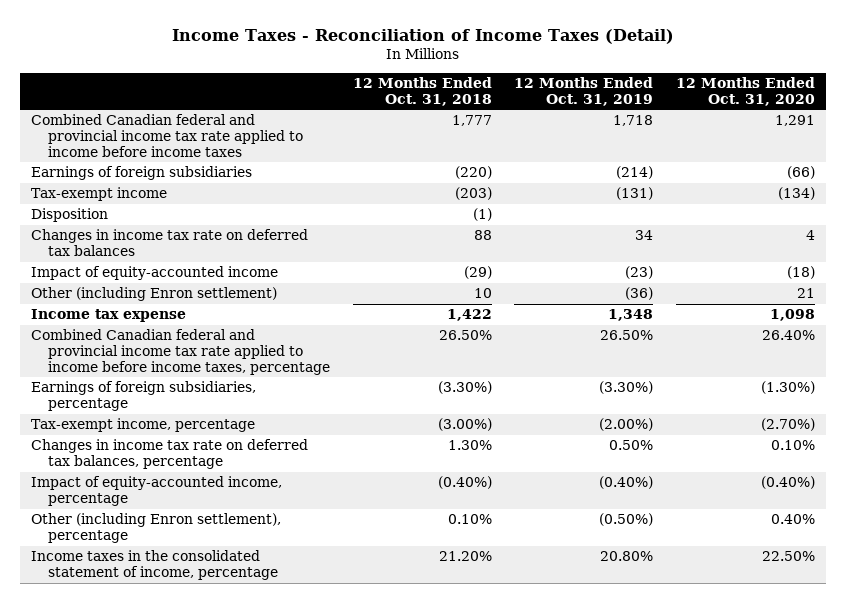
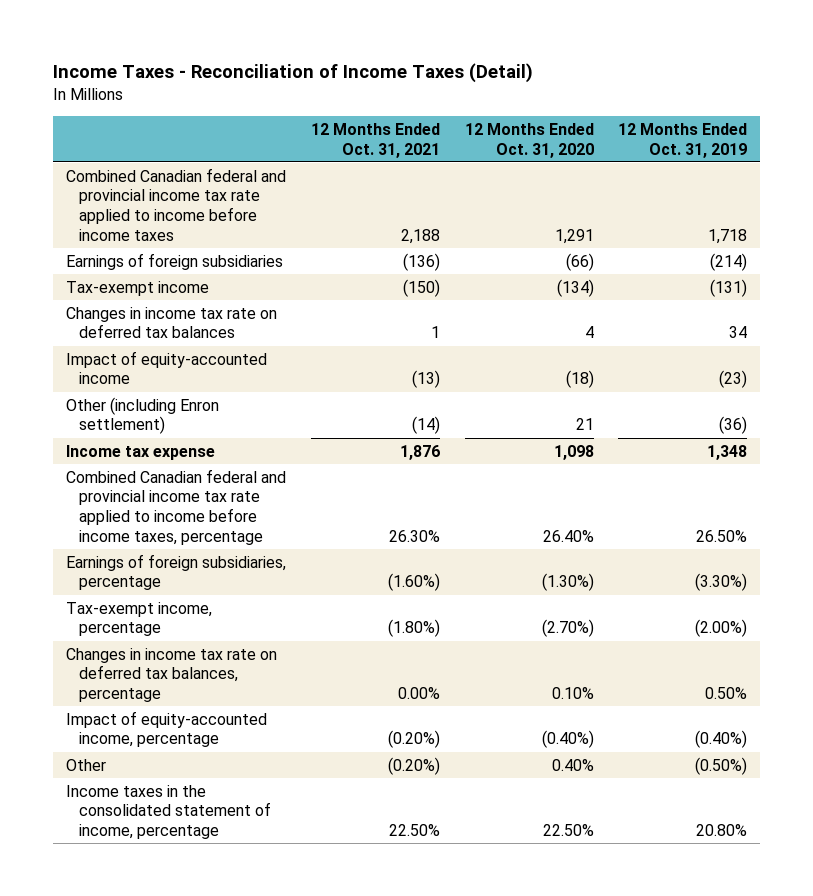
- | 12 Months Ended Oct. 31, 2018 | 12 Months Ended Oct. 31, 2019 | 12 Months Ended Oct. 31, 2020
+ | 12 Months Ended Oct. 31, 2021 | 12 Months Ended Oct. 31, 2020 | 12 Months Ended Oct. 31, 2019
- Disposition | (1) | |
- Other (including Enron settlement), percentage | 0.10% | (0.50%) | 0.40%
+ Other | (0.20%) | 0.40% | (0.50%)

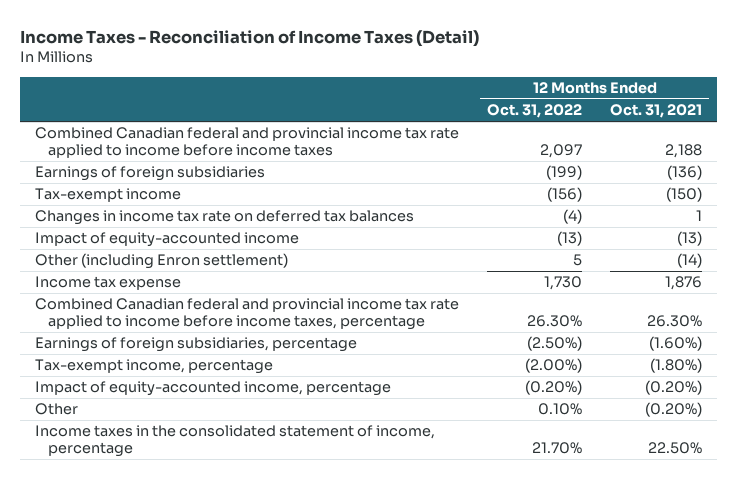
- | 12 Months Ended Oct. 31, 2021 | 12 Months Ended Oct. 31, 2020 | 12 Months Ended Oct. 31, 2019
+ | 12 Months Ended Oct. 31, 2022 | 12 Months Ended Oct. 31, 2021
- Changes in income tax rate on deferred tax balances, percentage | 0.00% | 0.10% | 0.50%

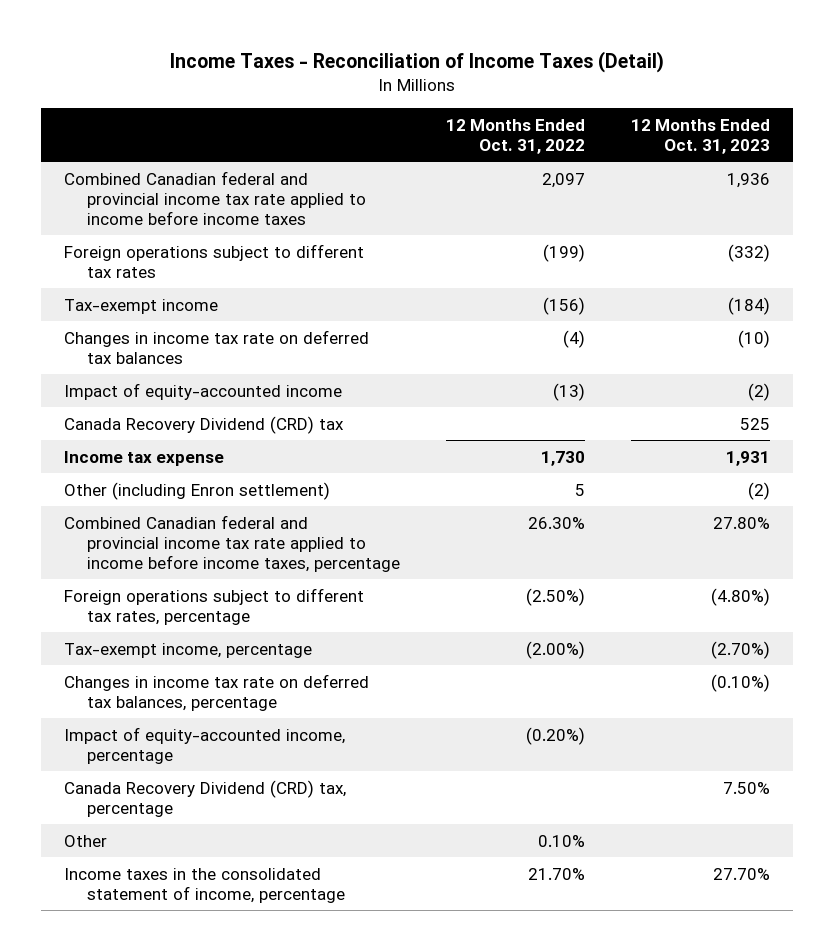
- | 12 Months Ended Oct. 31, 2022 | 12 Months Ended Oct. 31, 2021
+ | 12 Months Ended Oct. 31, 2022 | 12 Months Ended Oct. 31, 2023
- Earnings of foreign subsidiaries | (199) | (136)
+ Foreign operations subject to different tax rates | (199) | (332)
+ Canada Recovery Dividend (CRD) tax | | 525
moved down: Other (including Enron settlement) | 5 | (2)
- Earnings of foreign subsidiaries, percentage | (2.50%) | (1.60%)
+ Foreign operations subject to different tax rates, percentage | (2.50%) | (4.80%)
+ Changes in income tax rate on deferred tax balances, percentage | | (0.10%)
+ Canada Recovery Dividend (CRD) tax, percentage | | 7.50%

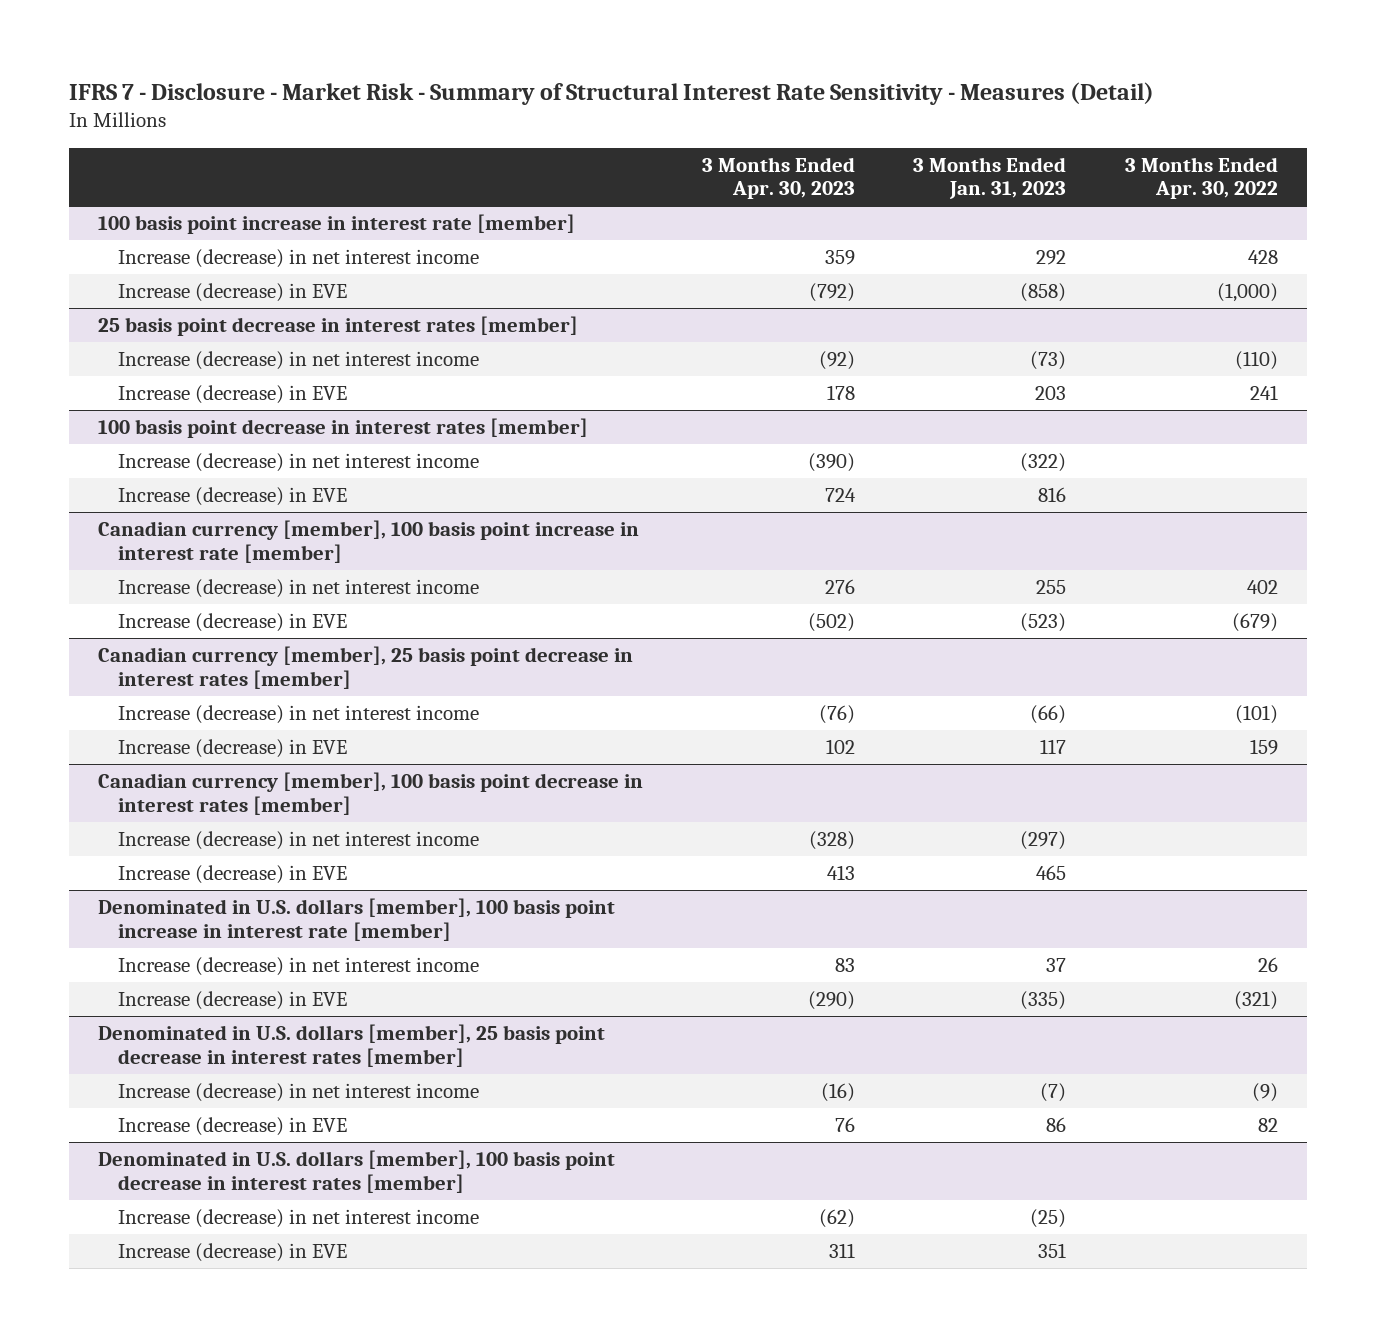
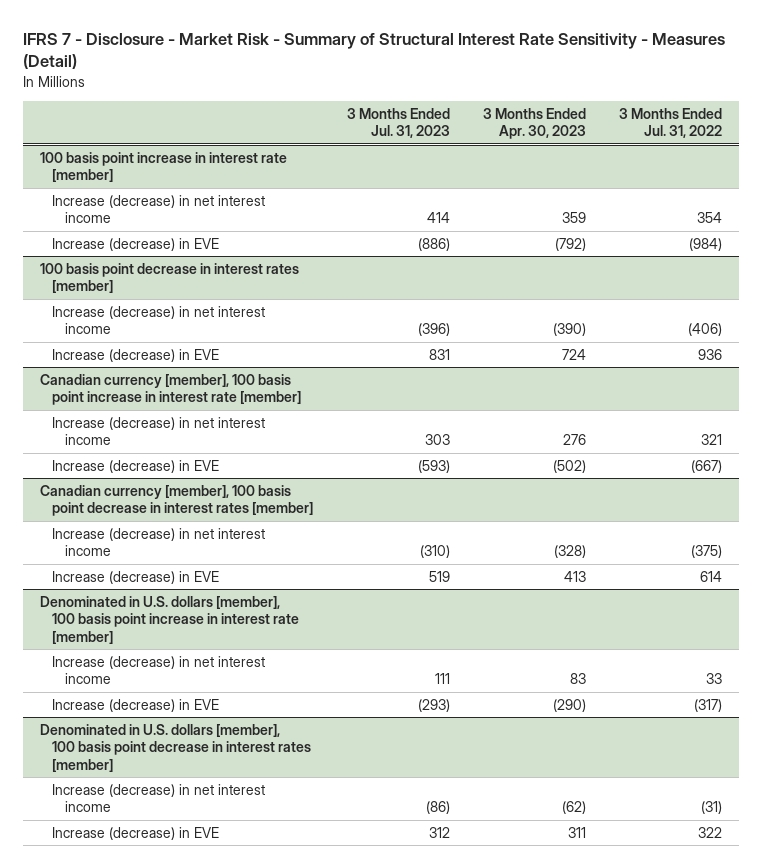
- | 3 Months Ended Apr. 30, 2023 | 3 Months Ended Jan. 31, 2023 | 3 Months Ended Apr. 30, 2022
+ | 3 Months Ended Jul. 31, 2023 | 3 Months Ended Apr. 30, 2023 | 3 Months Ended Jul. 31, 2022
- 25 basis point decrease in interest rates [member]
- Increase (decrease) in net interest income | (92) | (73) | (110)
- Increase (decrease) in EVE | 178 | 203 | 241
- Canadian currency [member], 25 basis point decrease in interest rates [member]
- Increase (decrease) in net interest income | (76) | (66) | (101)
- Increase (decrease) in EVE | 102 | 117 | 159
- Denominated in U.S. dollars [member], 25 basis point decrease in interest rates [member]
- Increase (decrease) in net interest income | (16) | (7) | (9)
- Increase (decrease) in EVE | 76 | 86 | 82

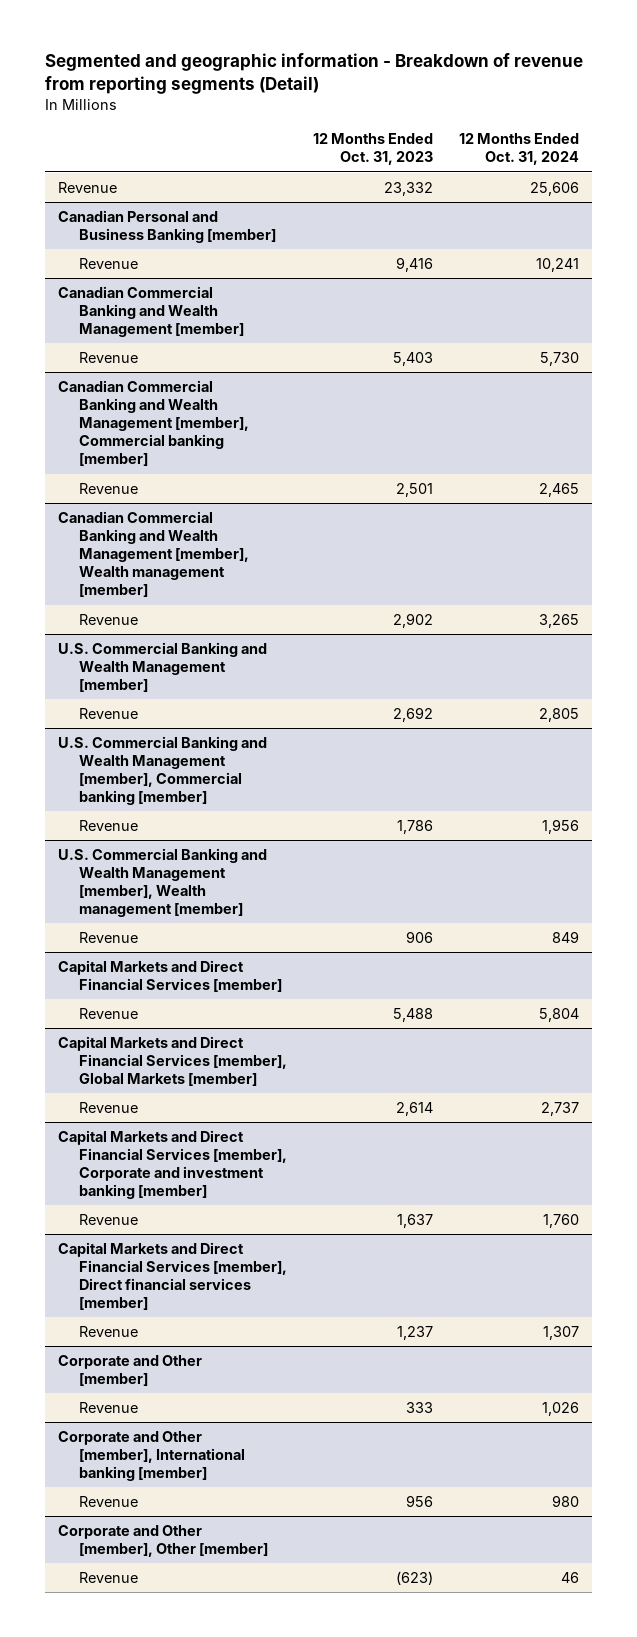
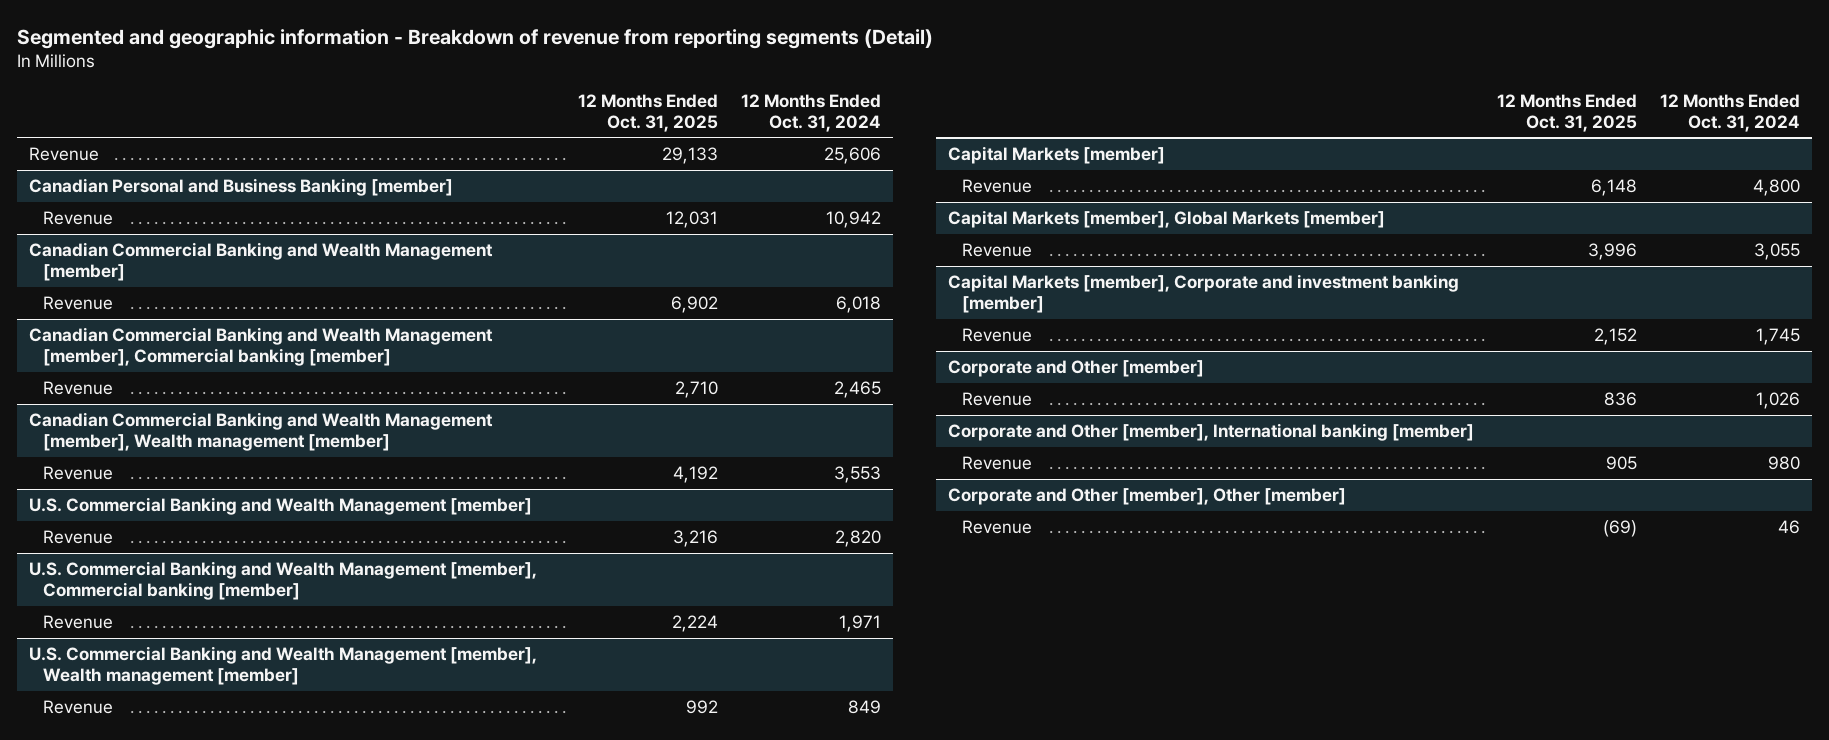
- | 12 Months Ended Oct. 31, 2023 | 12 Months Ended Oct. 31, 2024
+ | 12 Months Ended Oct. 31, 2025 | 12 Months Ended Oct. 31, 2024
@ Canadian Personal and Business Banking [member]
- Revenue | 9,416 | 10,241
+ Revenue | 12,031 | 10,942
@ Canadian Commercial Banking and Wealth Management [member]
- Revenue | 5,403 | 5,730
+ Revenue | 6,902 | 6,018
@ Canadian Commercial Banking and Wealth Management [member], Wealth management [member]
- Revenue | 2,902 | 3,265
+ Revenue | 4,192 | 3,553
@ U.S. Commercial Banking and Wealth Management [member]
- Revenue | 2,692 | 2,805
+ Revenue | 3,216 | 2,820
@ U.S. Commercial Banking and Wealth Management [member], Commercial banking [member]
- Revenue | 1,786 | 1,956
+ Revenue | 2,224 | 1,971
- Capital Markets and Direct Financial Services [member]
- Revenue | 5,488 | 5,804
- Capital Markets and Direct Financial Services [member], Global Markets [member]
- Revenue | 2,614 | 2,737
- Capital Markets and Direct Financial Services [member], Corporate and investment banking [member]
- Revenue | 1,637 | 1,760
- Capital Markets and Direct Financial Services [member], Direct financial services [member]
- Revenue | 1,237 | 1,307
+ Capital Markets [member]
+ Revenue | 6,148 | 4,800
+ Capital Markets [member], Global Markets [member]
+ Revenue | 3,996 | 3,055
+ Capital Markets [member], Corporate and investment banking [member]
+ Revenue | 2,152 | 1,745

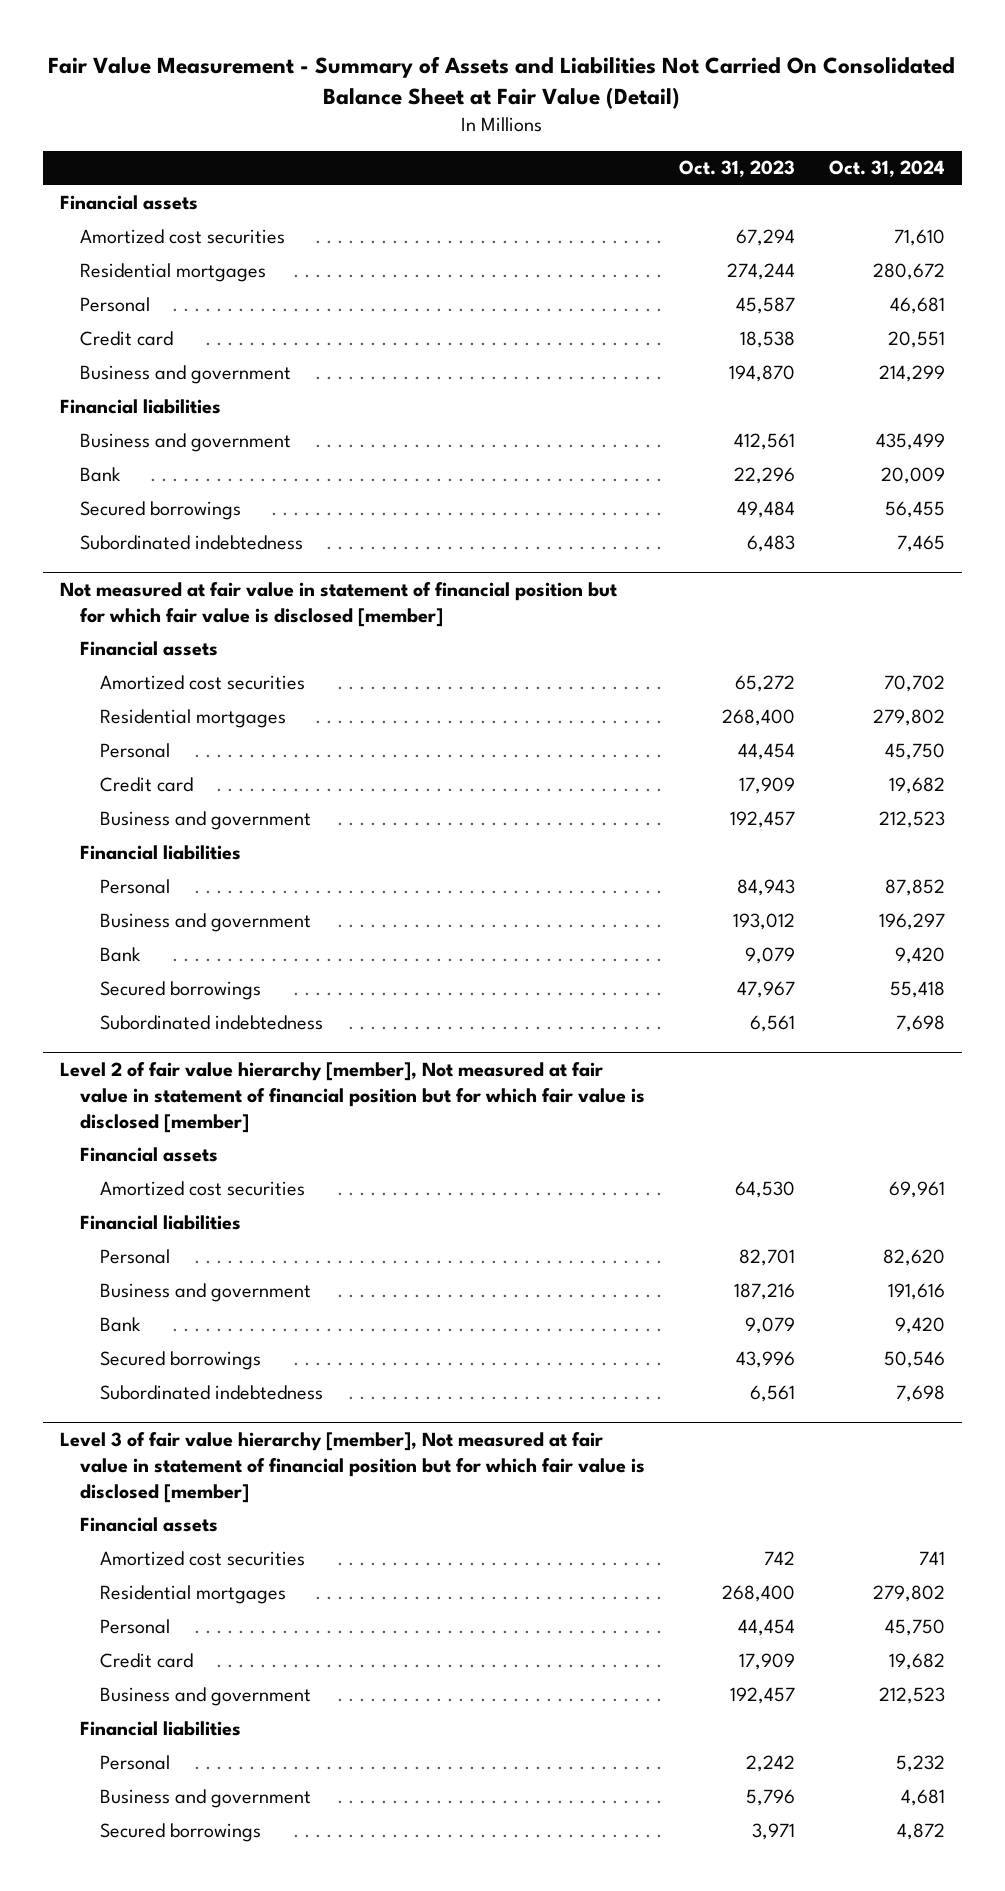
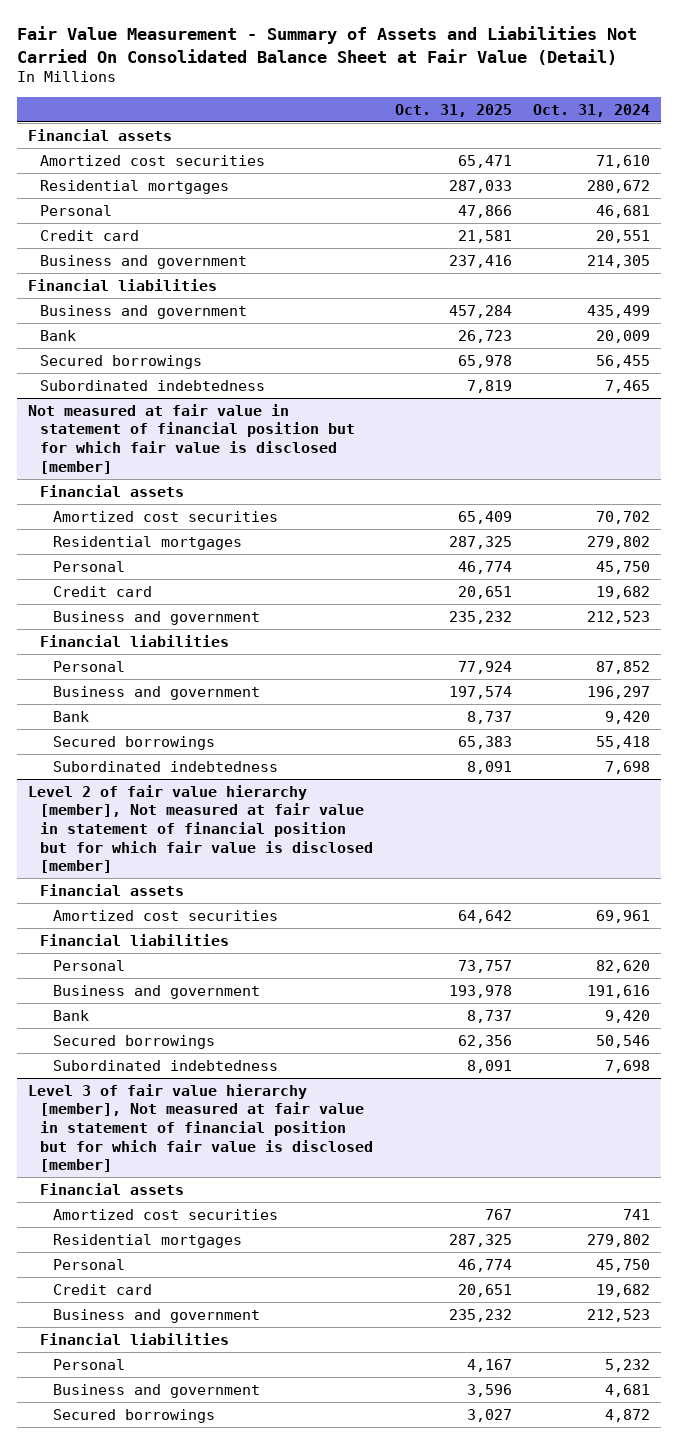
- | Oct. 31, 2023 | Oct. 31, 2024
+ | Oct. 31, 2025 | Oct. 31, 2024
- Business and government | 194,870 | 214,299
+ Business and government | 237,416 | 214,305

